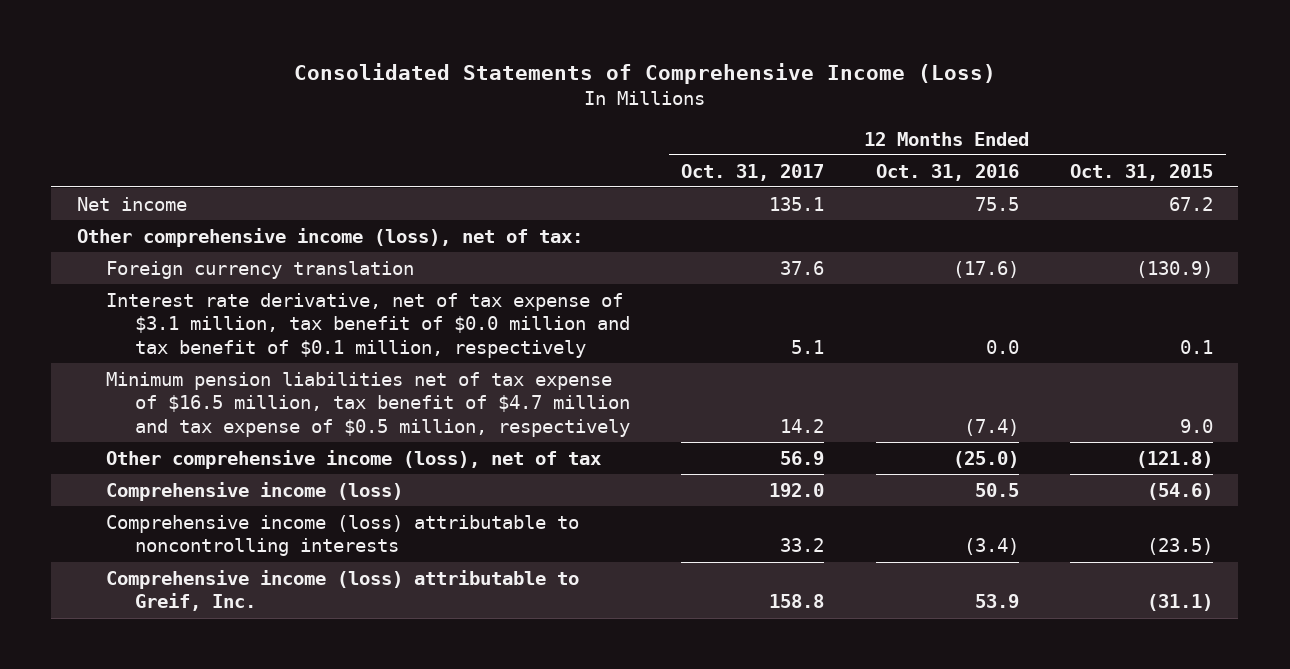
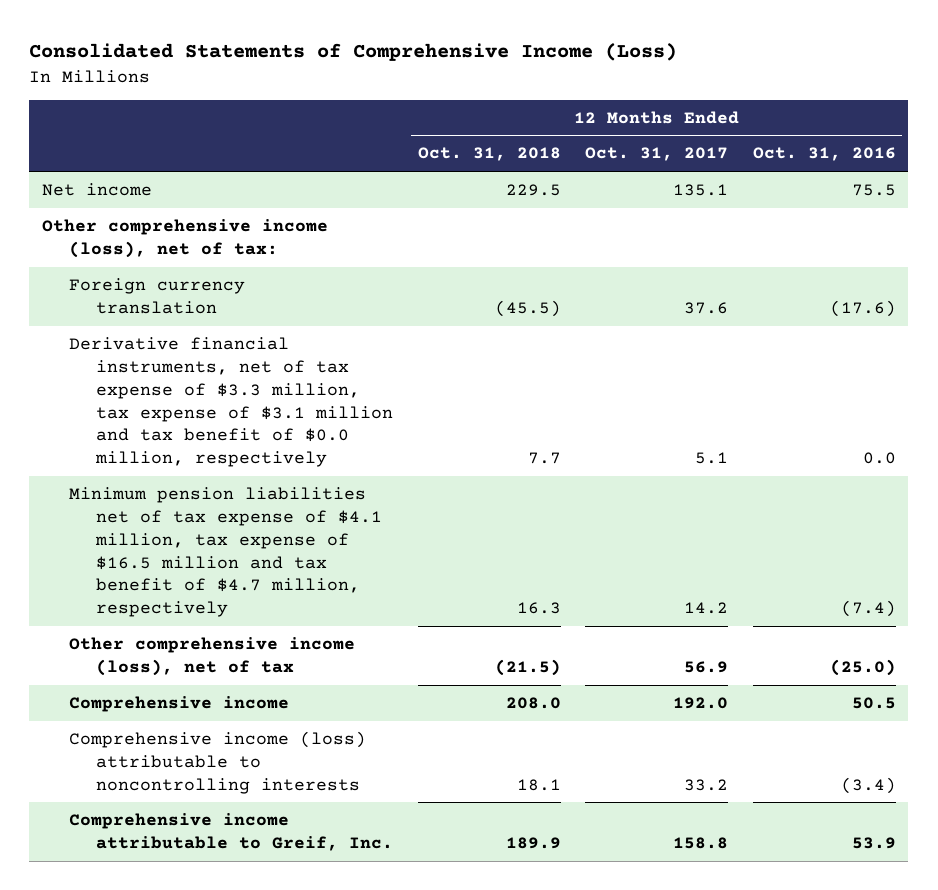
- | 12 Months Ended Oct. 31, 2017 | 12 Months Ended Oct. 31, 2016 | 12 Months Ended Oct. 31, 2015
+ | 12 Months Ended Oct. 31, 2018 | 12 Months Ended Oct. 31, 2017 | 12 Months Ended Oct. 31, 2016
- Interest rate derivative, net of tax expense of $3.1 million, tax benefit of $0.0 million and tax benefit of $0.1 million, respectively | 5.1 | 0.0 | 0.1
- Minimum pension liabilities net of tax expense of $16.5 million, tax benefit of $4.7 million and tax expense of $0.5 million, respectively | 14.2 | (7.4) | 9.0
+ Derivative financial instruments, net of tax expense of $3.3 million, tax expense of $3.1 million and tax benefit of $0.0 million, respectively | 7.7 | 5.1 | 0.0
+ Minimum pension liabilities net of tax expense of $4.1 million, tax expense of $16.5 million and tax benefit of $4.7 million, respectively | 16.3 | 14.2 | (7.4)
- Comprehensive income (loss) | 192.0 | 50.5 | (54.6)
+ Comprehensive income | 208.0 | 192.0 | 50.5
- Comprehensive income (loss) attributable to Greif, Inc. | 158.8 | 53.9 | (31.1)
+ Comprehensive income attributable to Greif, Inc. | 189.9 | 158.8 | 53.9

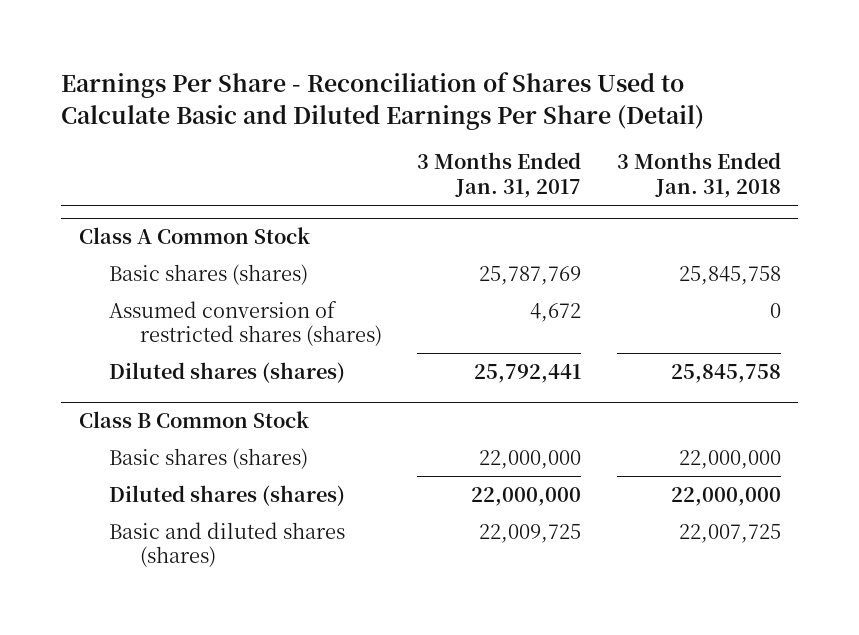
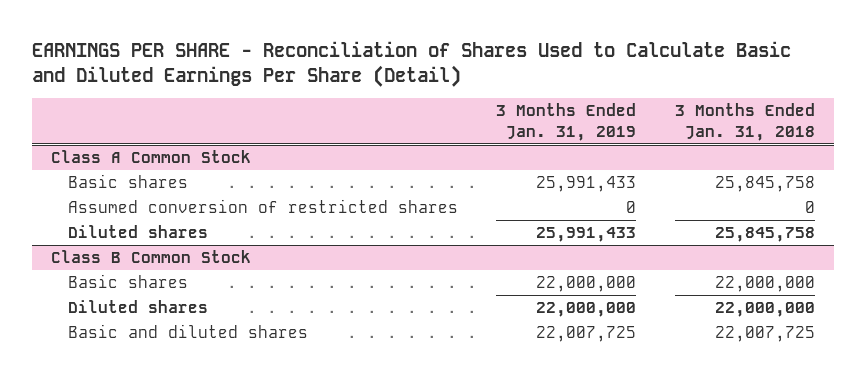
- Earnings Per Share - Reconciliation of Shares Used to Calculate Basic and Diluted Earnings Per Share (Detail)
+ EARNINGS PER SHARE - Reconciliation of Shares Used to Calculate Basic and Diluted Earnings Per Share (Detail)
- | 3 Months Ended Jan. 31, 2017 | 3 Months Ended Jan. 31, 2018
+ | 3 Months Ended Jan. 31, 2019 | 3 Months Ended Jan. 31, 2018
@ Class A Common Stock
- Basic shares (shares) | 25,787,769 | 25,845,758
- Assumed conversion of restricted shares (shares) | 4,672 | 0
- Diluted shares (shares) | 25,792,441 | 25,845,758
+ Basic shares | 25,991,433 | 25,845,758
+ Assumed conversion of restricted shares | 0 | 0
+ Diluted shares | 25,991,433 | 25,845,758
@ Class B Common Stock
- Basic shares (shares) | 22,000,000 | 22,000,000
- Diluted shares (shares) | 22,000,000 | 22,000,000
- Basic and diluted shares (shares) | 22,009,725 | 22,007,725
+ Basic shares | 22,000,000 | 22,000,000
+ Diluted shares | 22,000,000 | 22,000,000
+ Basic and diluted shares | 22,007,725 | 22,007,725

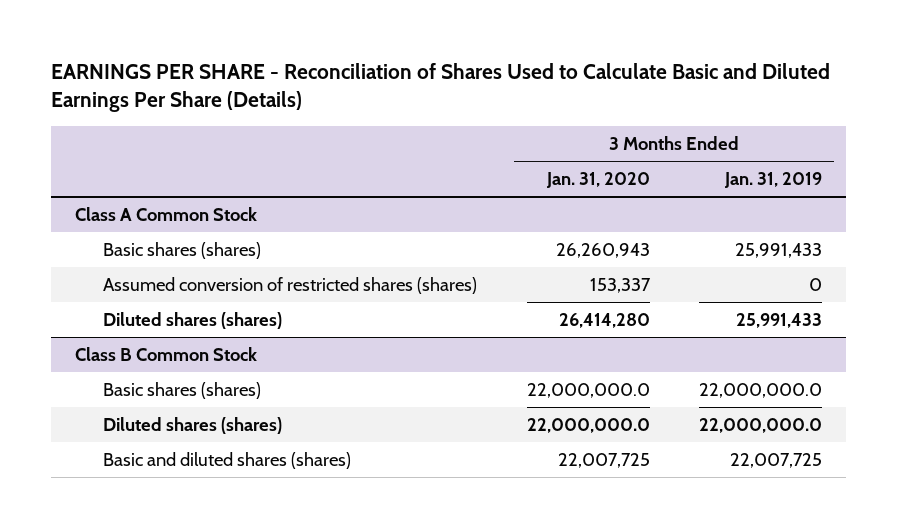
- EARNINGS PER SHARE - Reconciliation of Shares Used to Calculate Basic and Diluted Earnings Per Share (Detail)
+ EARNINGS PER SHARE - Reconciliation of Shares Used to Calculate Basic and Diluted Earnings Per Share (Details)
- | 3 Months Ended Jan. 31, 2019 | 3 Months Ended Jan. 31, 2018
+ | 3 Months Ended Jan. 31, 2020 | 3 Months Ended Jan. 31, 2019
@ Class A Common Stock
- Basic shares | 25,991,433 | 25,845,758
- Assumed conversion of restricted shares | 0 | 0
- Diluted shares | 25,991,433 | 25,845,758
+ Basic shares (shares) | 26,260,943 | 25,991,433
+ Assumed conversion of restricted shares (shares) | 153,337 | 0
+ Diluted shares (shares) | 26,414,280 | 25,991,433
@ Class B Common Stock
- Basic shares | 22,000,000 | 22,000,000
- Diluted shares | 22,000,000 | 22,000,000
- Basic and diluted shares | 22,007,725 | 22,007,725
+ Basic shares (shares) | 22,000,000.0 | 22,000,000.0
+ Diluted shares (shares) | 22,000,000.0 | 22,000,000.0
+ Basic and diluted shares (shares) | 22,007,725 | 22,007,725

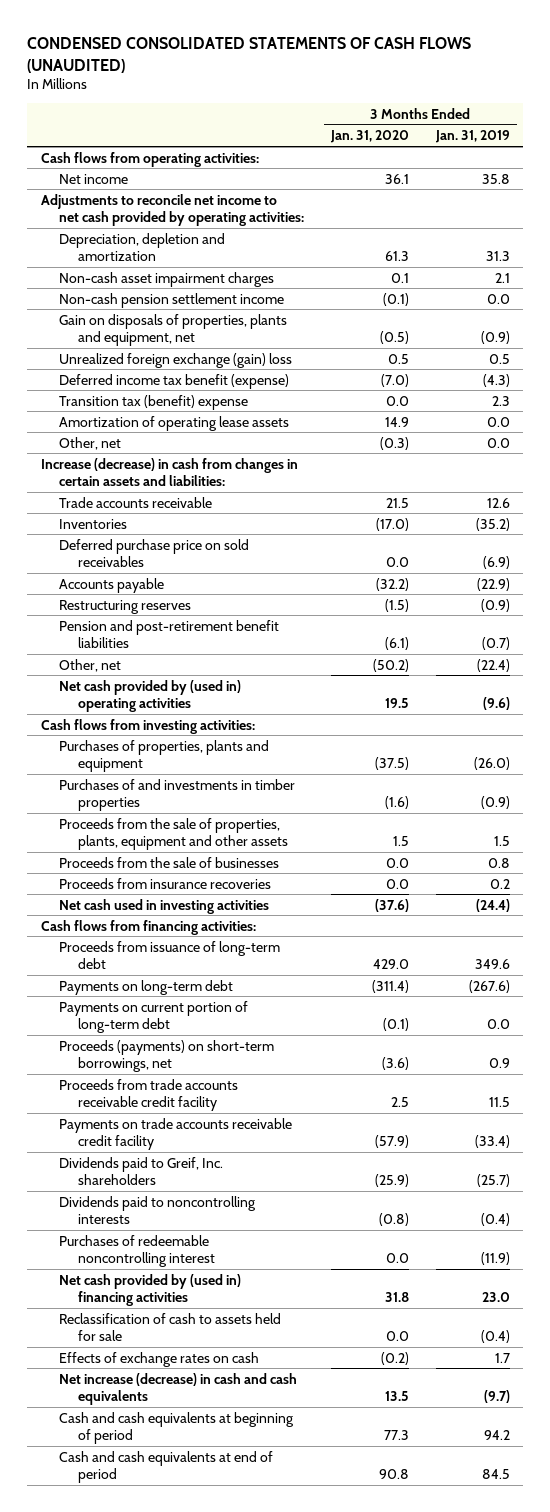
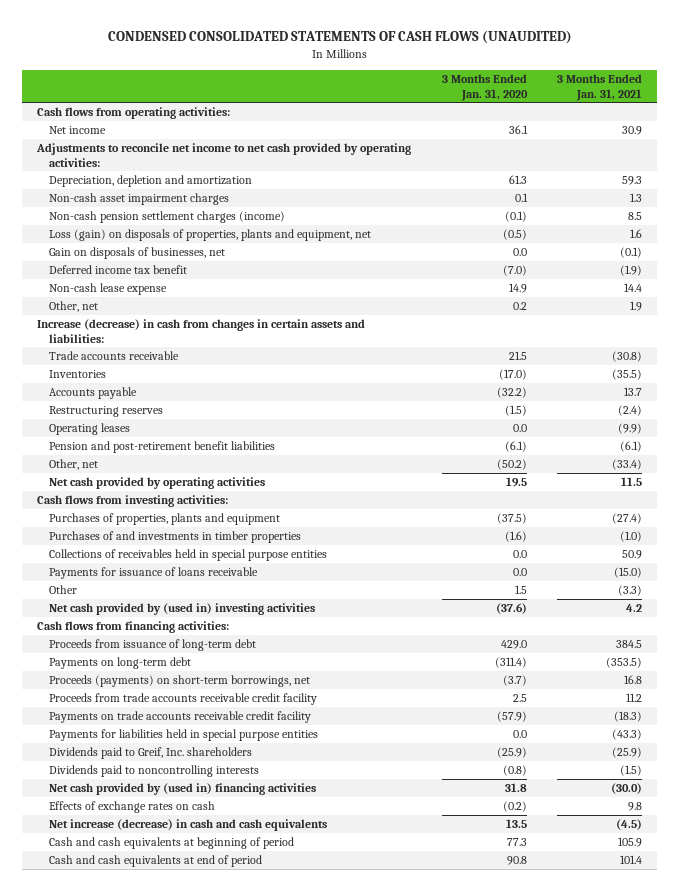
- | 3 Months Ended Jan. 31, 2020 | 3 Months Ended Jan. 31, 2019
+ | 3 Months Ended Jan. 31, 2020 | 3 Months Ended Jan. 31, 2021
- Non-cash pension settlement income | (0.1) | 0.0
- Gain on disposals of properties, plants and equipment, net | (0.5) | (0.9)
- Unrealized foreign exchange (gain) loss | 0.5 | 0.5
- Deferred income tax benefit (expense) | (7.0) | (4.3)
- Transition tax (benefit) expense | 0.0 | 2.3
- Amortization of operating lease assets | 14.9 | 0.0
- Other, net | (0.3) | 0.0
+ Non-cash pension settlement charges (income) | (0.1) | 8.5
+ Loss (gain) on disposals of properties, plants and equipment, net | (0.5) | 1.6
+ Gain on disposals of businesses, net | 0.0 | (0.1)
+ Deferred income tax benefit | (7.0) | (1.9)
+ Non-cash lease expense | 14.9 | 14.4
+ Other, net | 0.2 | 1.9
- Deferred purchase price on sold receivables | 0.0 | (6.9)
+ Operating leases | 0.0 | (9.9)
- Net cash provided by (used in) operating activities | 19.5 | (9.6)
+ Net cash provided by operating activities | 19.5 | 11.5
- Proceeds from the sale of properties, plants, equipment and other assets | 1.5 | 1.5
- Proceeds from the sale of businesses | 0.0 | 0.8
- Proceeds from insurance recoveries | 0.0 | 0.2
- Net cash used in investing activities | (37.6) | (24.4)
+ Collections of receivables held in special purpose entities | 0.0 | 50.9
+ Payments for issuance of loans receivable | 0.0 | (15.0)
+ Other | 1.5 | (3.3)
+ Net cash provided by (used in) investing activities | (37.6) | 4.2
- Payments on current portion of long-term debt | (0.1) | 0.0
- Proceeds (payments) on short-term borrowings, net | (3.6) | 0.9
+ Proceeds (payments) on short-term borrowings, net | (3.7) | 16.8
+ Payments for liabilities held in special purpose entities | 0.0 | (43.3)
- Purchases of redeemable noncontrolling interest | 0.0 | (11.9)
- Reclassification of cash to assets held for sale | 0.0 | (0.4)

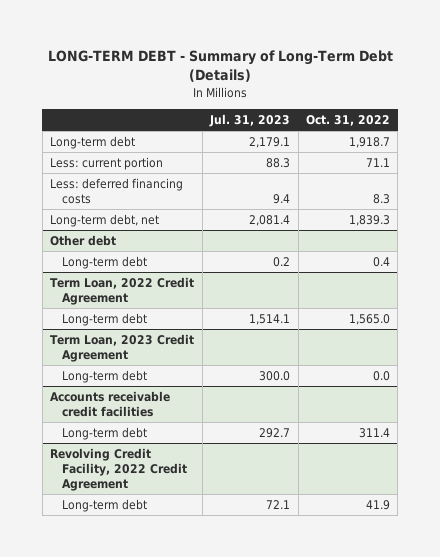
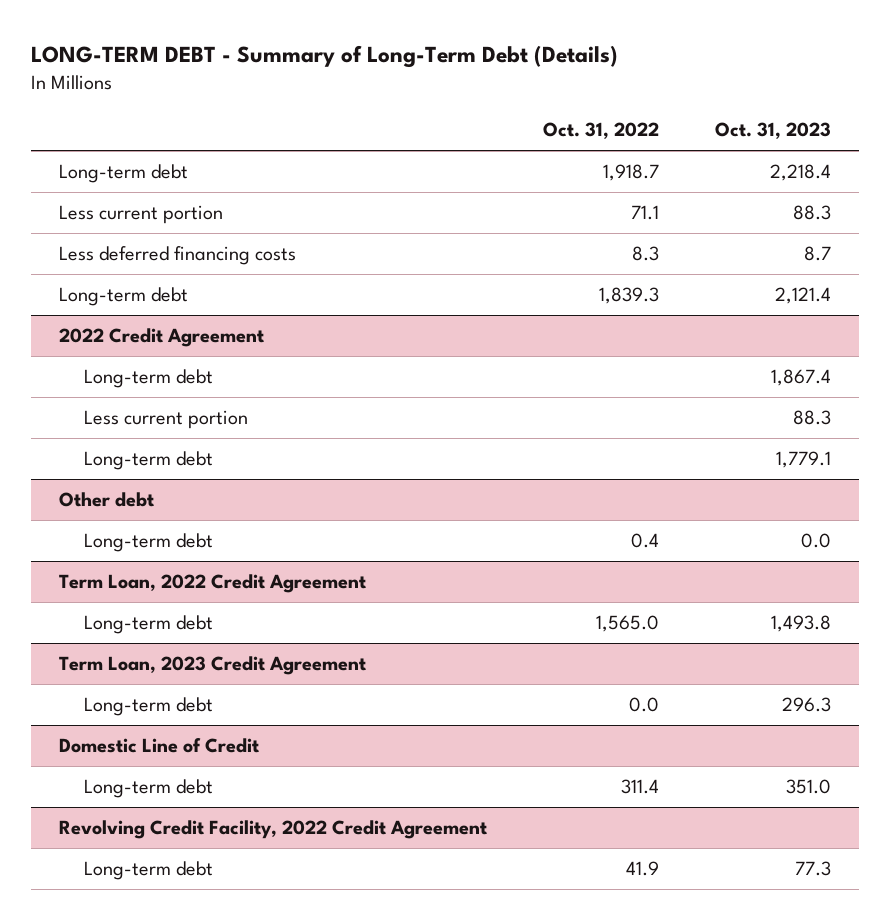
- | Jul. 31, 2023 | Oct. 31, 2022
+ | Oct. 31, 2022 | Oct. 31, 2023
- Less: current portion | 88.3 | 71.1
- Less: deferred financing costs | 9.4 | 8.3
- Long-term debt, net | 2,081.4 | 1,839.3
+ Less current portion | 71.1 | 88.3
+ Less deferred financing costs | 8.3 | 8.7
+ Long-term debt | 1,839.3 | 2,121.4
+ 2022 Credit Agreement
+ Long-term debt | | 1,867.4
+ Less current portion | | 88.3
+ Long-term debt | | 1,779.1
- Accounts receivable credit facilities
+ Domestic Line of Credit

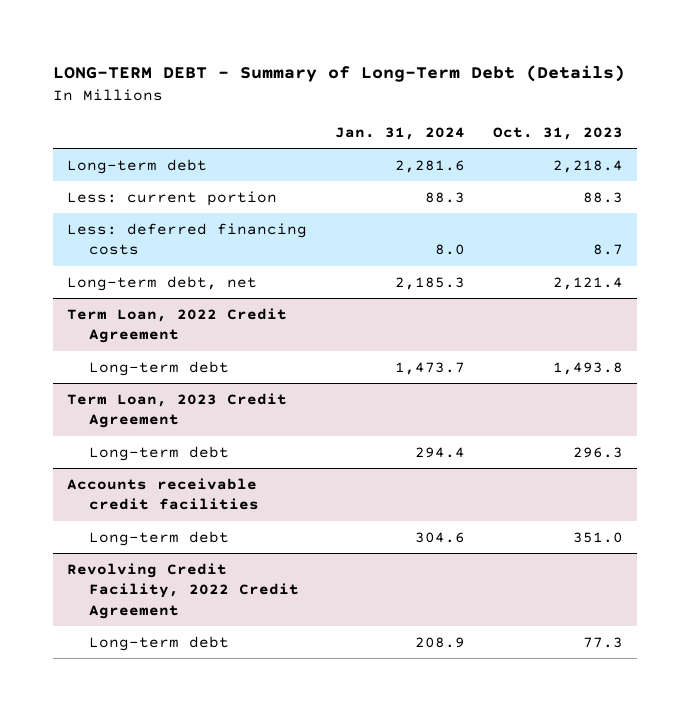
- | Oct. 31, 2022 | Oct. 31, 2023
+ | Jan. 31, 2024 | Oct. 31, 2023
- Less current portion | 71.1 | 88.3
- Less deferred financing costs | 8.3 | 8.7
- Long-term debt | 1,839.3 | 2,121.4
- 2022 Credit Agreement
- Long-term debt | | 1,867.4
- Less current portion | | 88.3
- Long-term debt | | 1,779.1
- Other debt
- Long-term debt | 0.4 | 0.0
+ Less: current portion | 88.3 | 88.3
+ Less: deferred financing costs | 8.0 | 8.7
+ Long-term debt, net | 2,185.3 | 2,121.4
- Domestic Line of Credit
+ Accounts receivable credit facilities

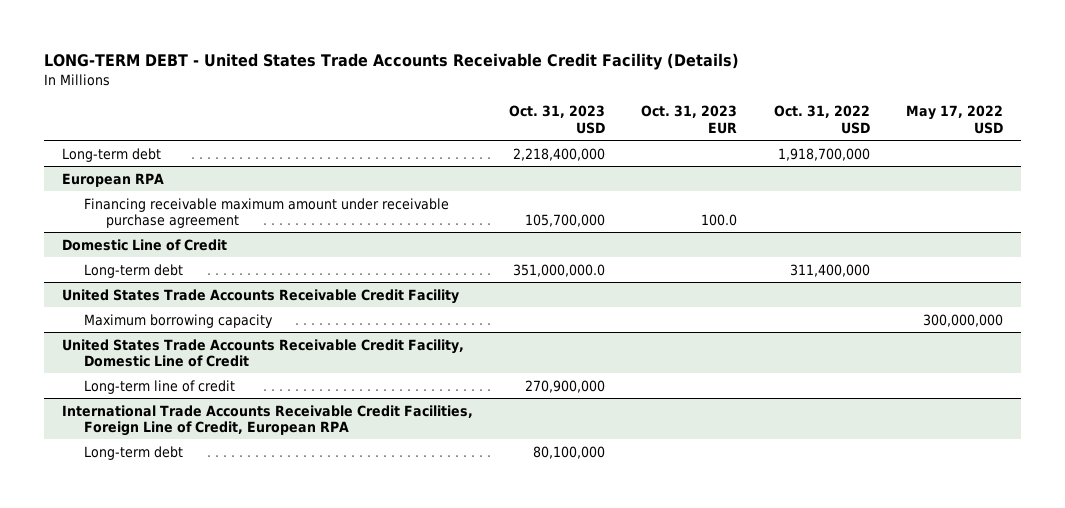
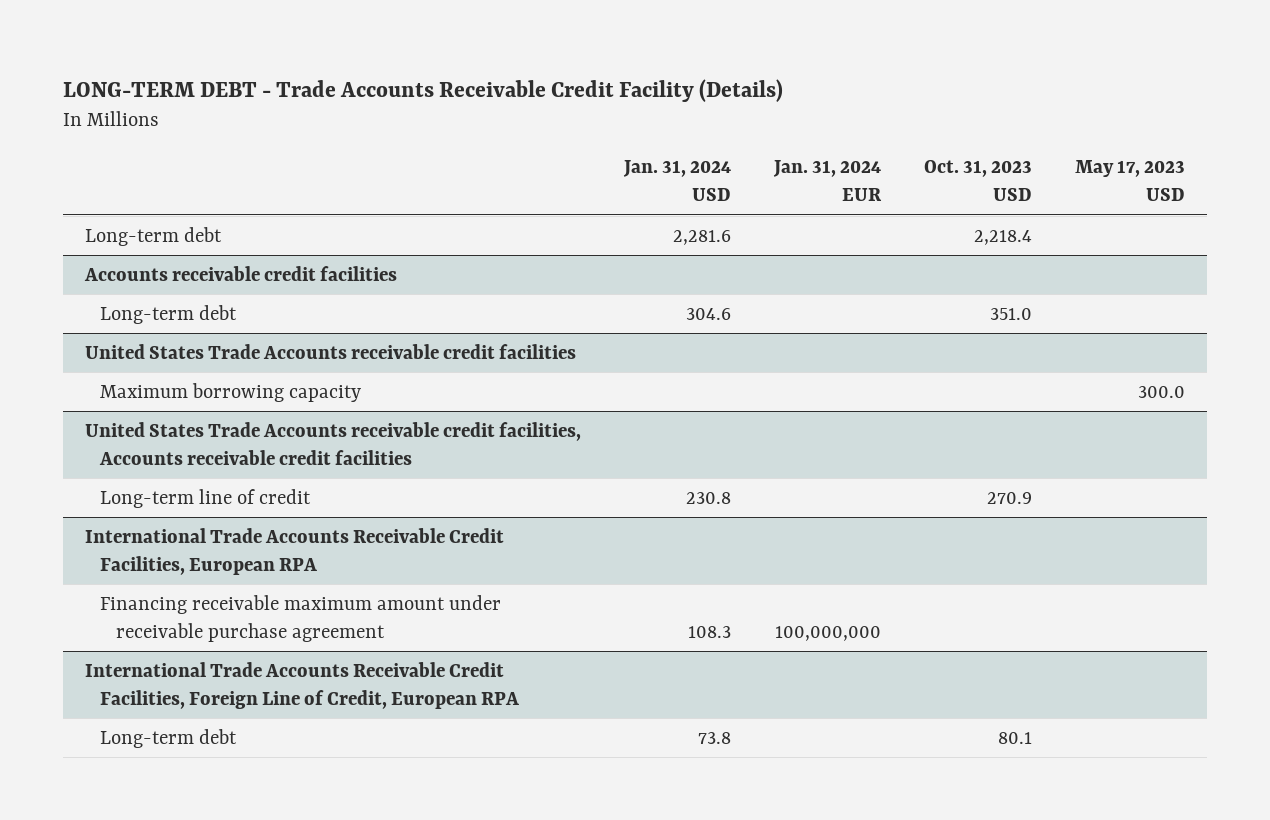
- LONG-TERM DEBT - United States Trade Accounts Receivable Credit Facility (Details)
+ LONG-TERM DEBT - Trade Accounts Receivable Credit Facility (Details)
- | Oct. 31, 2023 USD | Oct. 31, 2023 EUR | Oct. 31, 2022 USD | May 17, 2022 USD
+ | Jan. 31, 2024 USD | Jan. 31, 2024 EUR | Oct. 31, 2023 USD | May 17, 2023 USD
- Long-term debt | 2,218,400,000 | | 1,918,700,000 |
- European RPA
- Financing receivable maximum amount under receivable purchase agreement | 105,700,000 | 100.0 | |
- Domestic Line of Credit
- Long-term debt | 351,000,000.0 | | 311,400,000 |
- United States Trade Accounts Receivable Credit Facility
+ Long-term debt | 2,281.6 | | 2,218.4 |
+ Accounts receivable credit facilities
+ Long-term debt | 304.6 | | 351.0 |
+ United States Trade Accounts receivable credit facilities
- United States Trade Accounts Receivable Credit Facility, Domestic Line of Credit
- Long-term line of credit | 270,900,000 | | |
+ United States Trade Accounts receivable credit facilities, Accounts receivable credit facilities
+ Long-term line of credit | 230.8 | | 270.9 |
+ International Trade Accounts Receivable Credit Facilities, European RPA
+ Financing receivable maximum amount under receivable purchase agreement | 108.3 | 100,000,000 | |
@ International Trade Accounts Receivable Credit Facilities, Foreign Line of Credit, European RPA
- Long-term debt | 80,100,000 | | |
+ Long-term debt | 73.8 | | 80.1 |

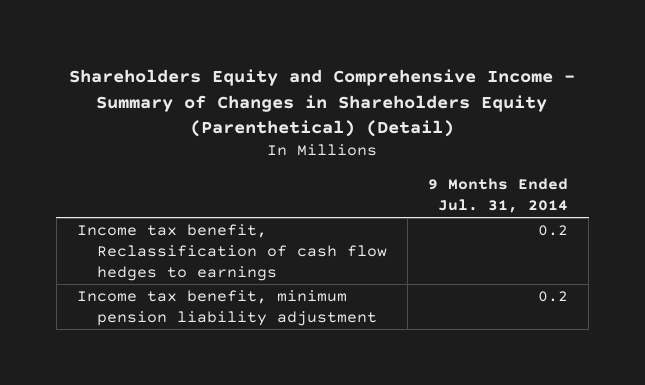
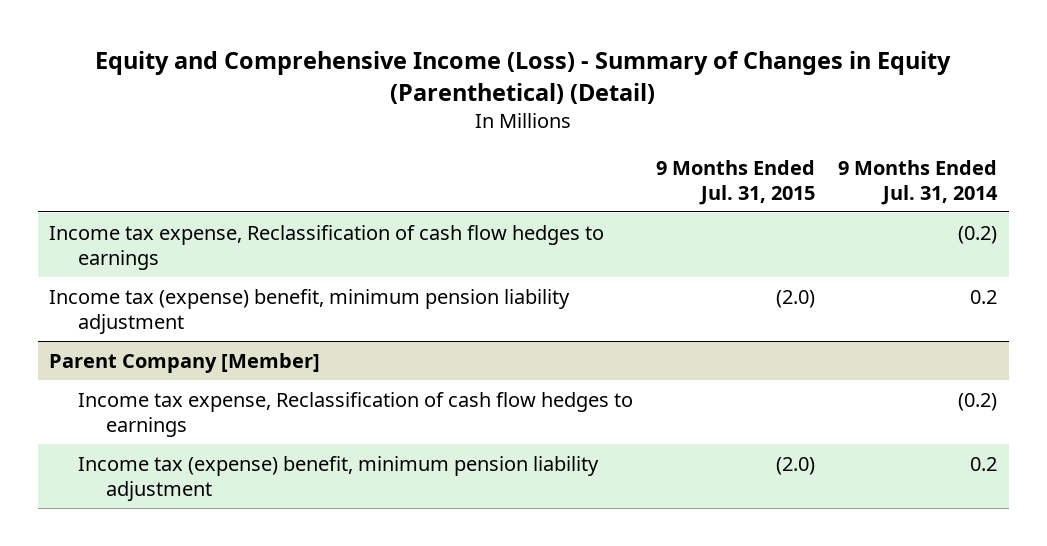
- Shareholders Equity and Comprehensive Income - Summary of Changes in Shareholders Equity (Parenthetical) (Detail)
+ Equity and Comprehensive Income (Loss) - Summary of Changes in Equity (Parenthetical) (Detail)
- | 9 Months Ended Jul. 31, 2014
+ | 9 Months Ended Jul. 31, 2015 | 9 Months Ended Jul. 31, 2014
- Income tax benefit, Reclassification of cash flow hedges to earnings | 0.2
- Income tax benefit, minimum pension liability adjustment | 0.2
+ Income tax expense, Reclassification of cash flow hedges to earnings | | (0.2)
+ Income tax (expense) benefit, minimum pension liability adjustment | (2.0) | 0.2
+ Parent Company [Member]
+ Income tax expense, Reclassification of cash flow hedges to earnings | | (0.2)
+ Income tax (expense) benefit, minimum pension liability adjustment | (2.0) | 0.2

